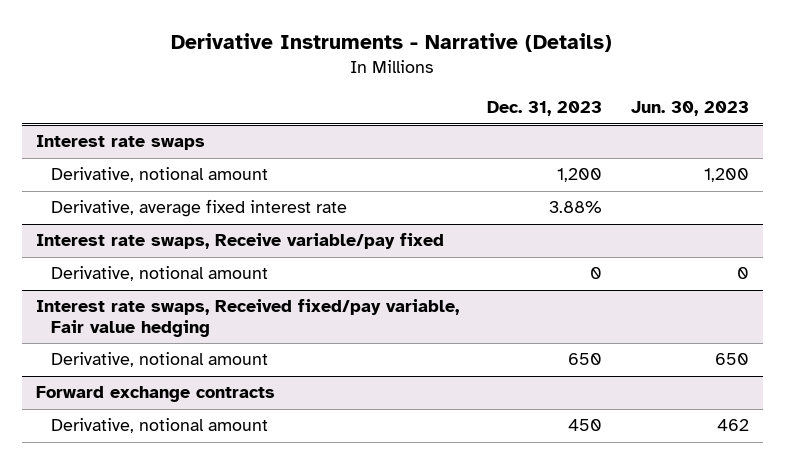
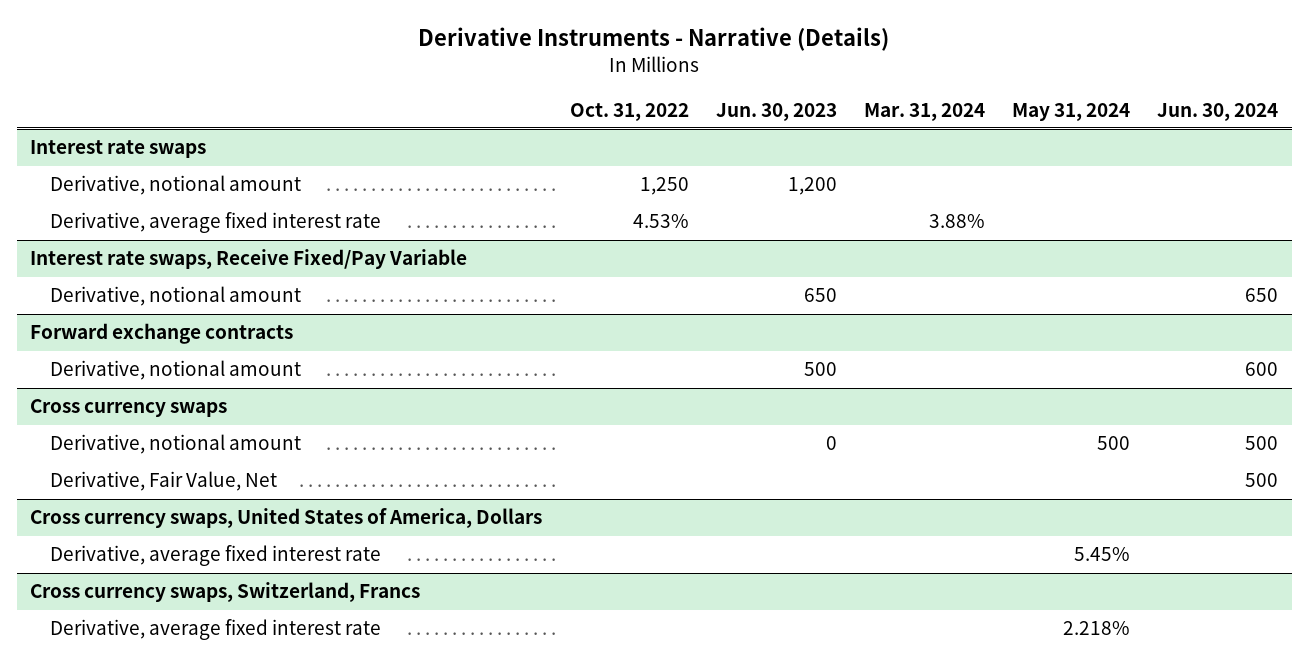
- | Dec. 31, 2023 | Jun. 30, 2023
+ | Oct. 31, 2022 | Jun. 30, 2023 | Mar. 31, 2024 | May 31, 2024 | Jun. 30, 2024
- Interest rate swaps, Receive variable/pay fixed
- Derivative, notional amount | 0 | 0
- Interest rate swaps, Received fixed/pay variable, Fair value hedging
- Derivative, notional amount | 650 | 650
+ Interest rate swaps, Receive Fixed/Pay Variable
+ Derivative, notional amount | | 650 | | | 650
@ Forward exchange contracts
- Derivative, notional amount | 450 | 462
+ Derivative, notional amount | | 500 | | | 600
+ Cross currency swaps
+ Derivative, notional amount | | 0 | | 500 | 500
+ Derivative, Fair Value, Net | | | | | 500
+ Cross currency swaps, United States of America, Dollars
+ Derivative, average fixed interest rate | | | | 5.45% |
+ Cross currency swaps, Switzerland, Francs
+ Derivative, average fixed interest rate | | | | 2.218% |

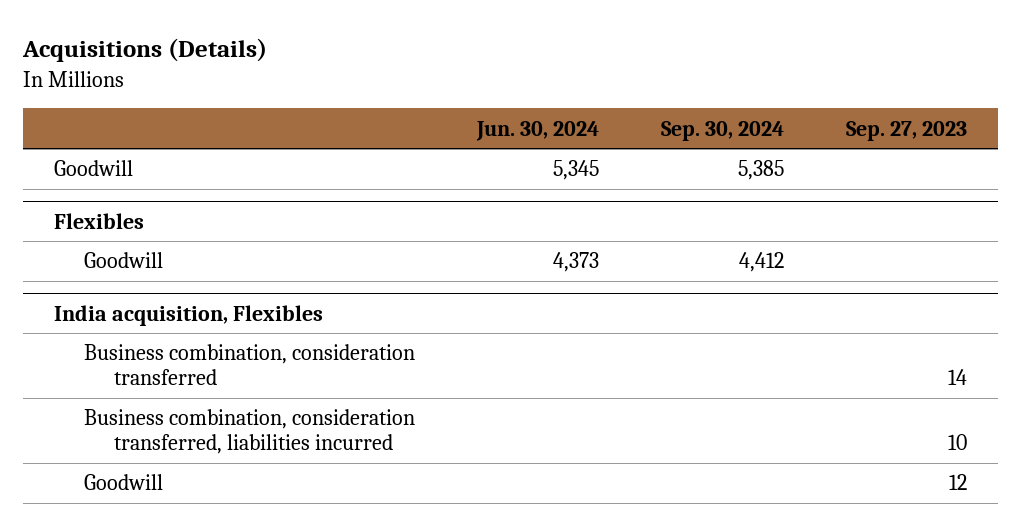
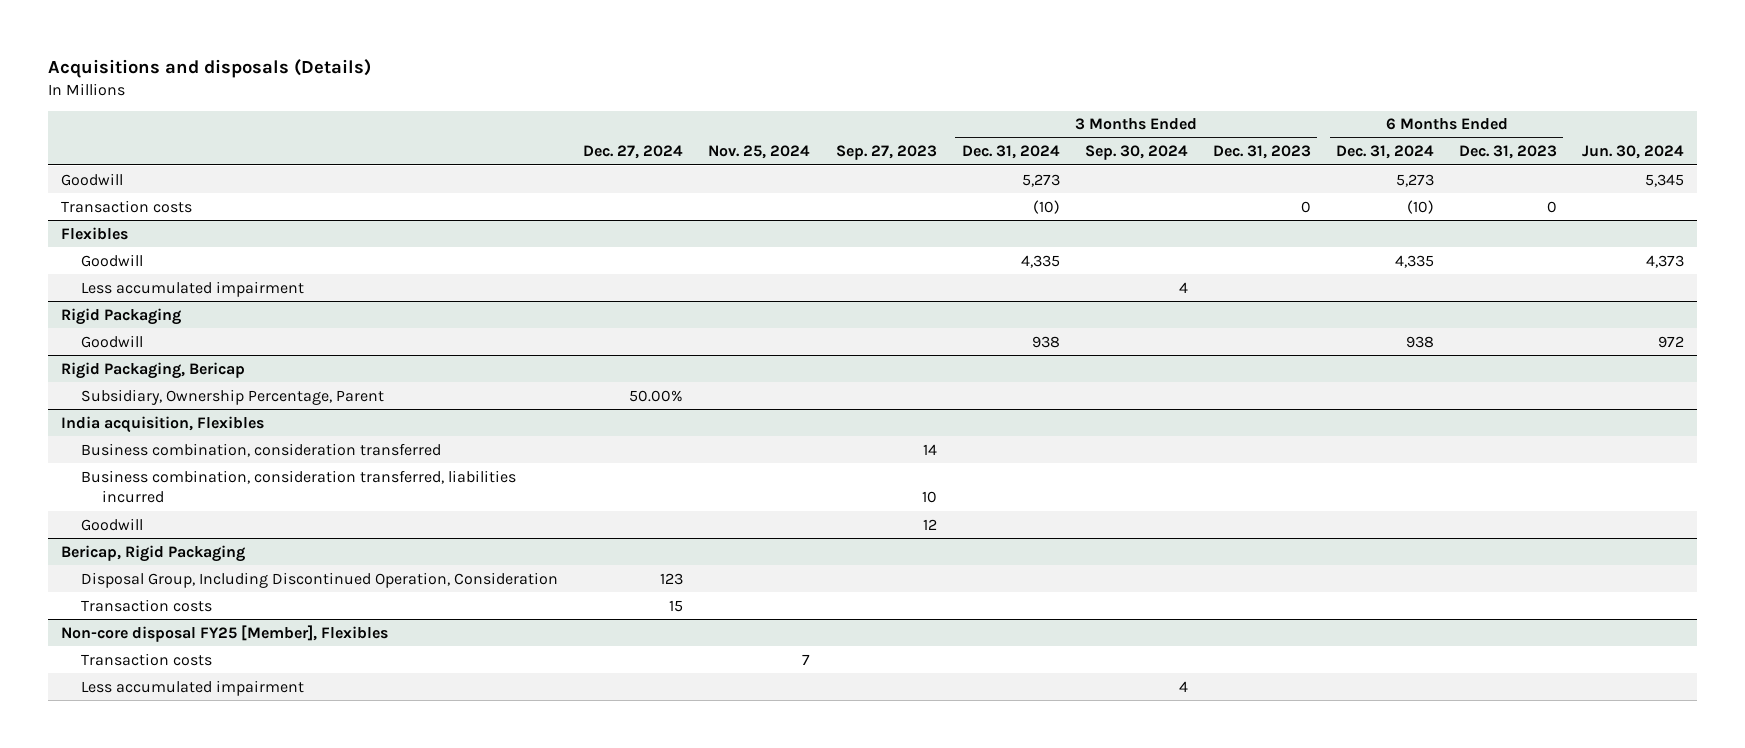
- Acquisitions (Details)
+ Acquisitions and disposals (Details)
- | Jun. 30, 2024 | Sep. 30, 2024 | Sep. 27, 2023
+ | Dec. 27, 2024 | Nov. 25, 2024 | Sep. 27, 2023 | 3 Months Ended Dec. 31, 2024 | 3 Months Ended Sep. 30, 2024 | 3 Months Ended Dec. 31, 2023 | 6 Months Ended Dec. 31, 2024 | 6 Months Ended Dec. 31, 2023 | Jun. 30, 2024
+ Transaction costs | | | | (10) | | 0 | (10) | 0 |
@ Flexibles
+ Less accumulated impairment | | | | | 4 | | | |
+ Rigid Packaging
+ Goodwill | | | | 938 | | | 938 | | 972
+ Rigid Packaging, Bericap
+ Subsidiary, Ownership Percentage, Parent | 50.00% | | | | | | | |
+ Bericap, Rigid Packaging
+ Disposal Group, Including Discontinued Operation, Consideration | 123 | | | | | | | |
+ Transaction costs | 15 | | | | | | | |
+ Non-core disposal FY25 [Member], Flexibles
+ Transaction costs | | 7 | | | | | | |
+ Less accumulated impairment | | | | | 4 | | | |

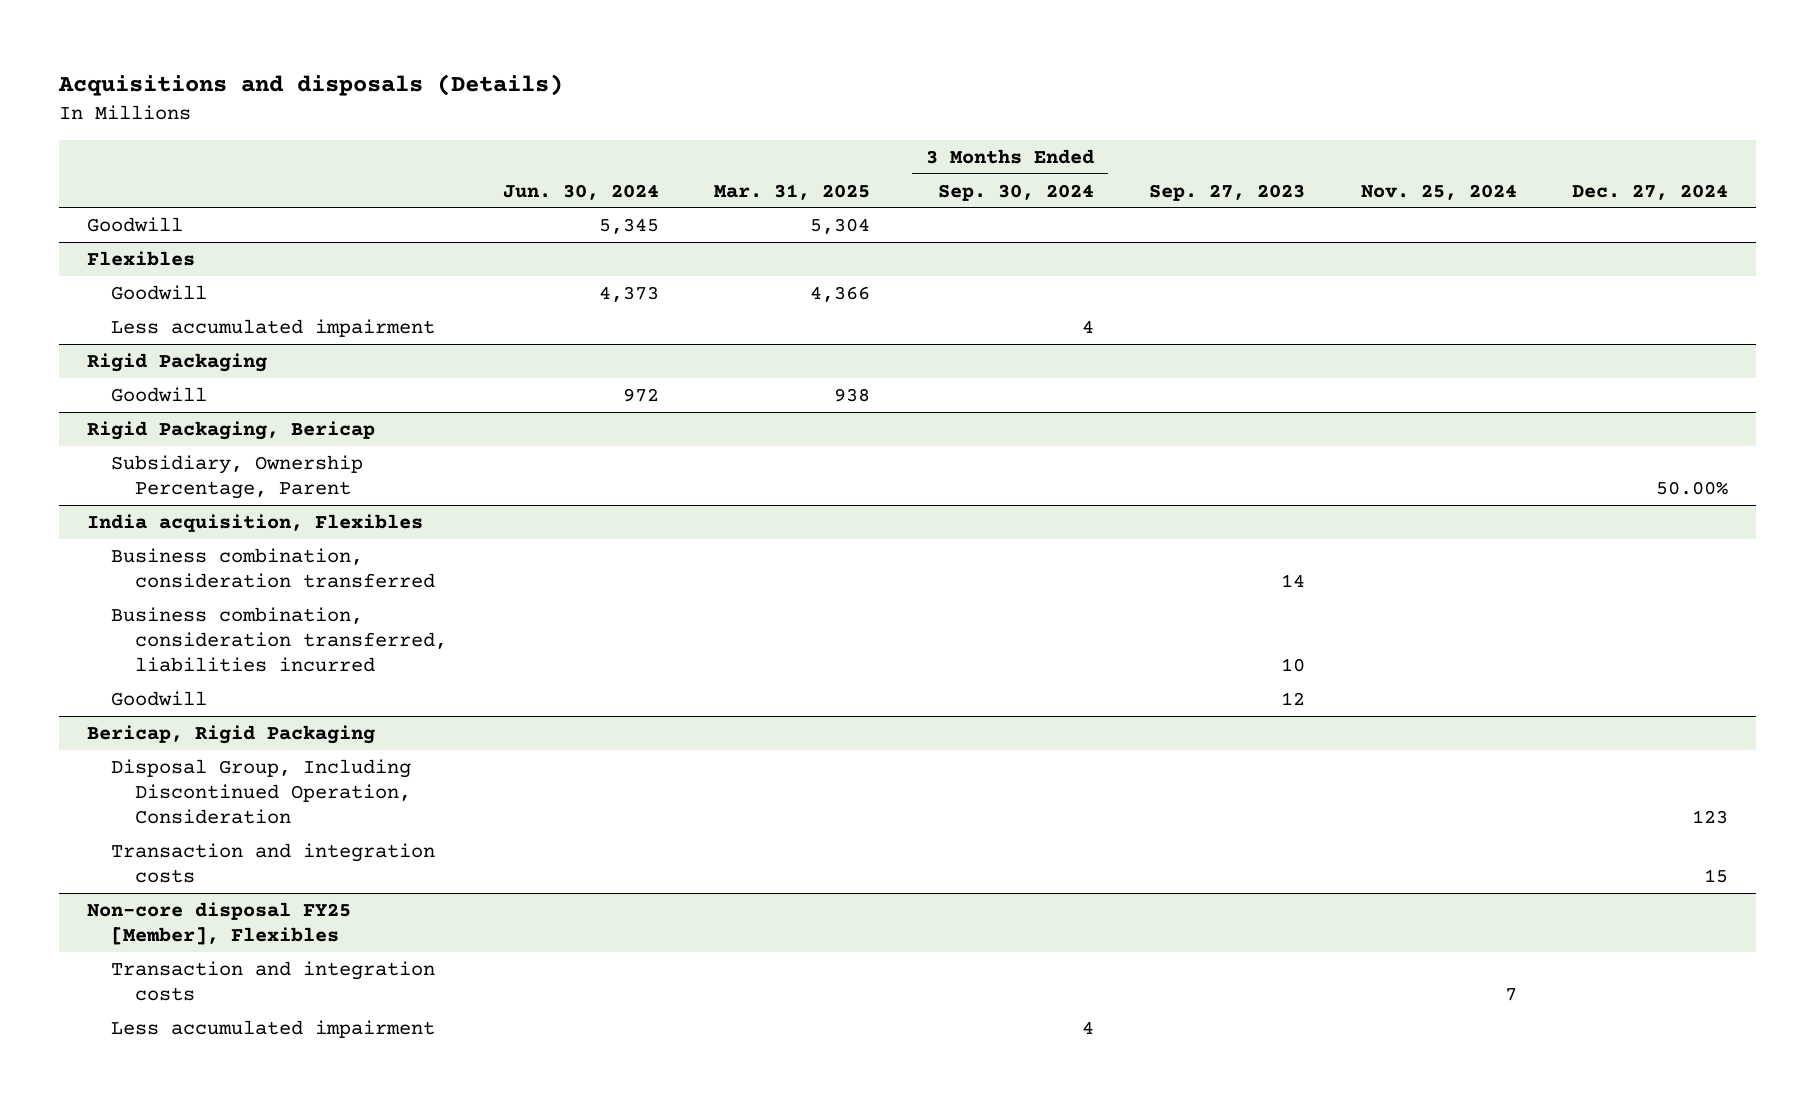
- | Dec. 27, 2024 | Nov. 25, 2024 | Sep. 27, 2023 | 3 Months Ended Dec. 31, 2024 | 3 Months Ended Sep. 30, 2024 | 3 Months Ended Dec. 31, 2023 | 6 Months Ended Dec. 31, 2024 | 6 Months Ended Dec. 31, 2023 | Jun. 30, 2024
+ | Jun. 30, 2024 | Mar. 31, 2025 | 3 Months Ended Sep. 30, 2024 | Sep. 27, 2023 | Nov. 25, 2024 | Dec. 27, 2024
- Transaction costs | | | | (10) | | 0 | (10) | 0 |
@ Bericap, Rigid Packaging
- Transaction costs | 15 | | | | | | | |
+ Transaction and integration costs | | | | | | 15
@ Non-core disposal FY25 [Member], Flexibles
- Transaction costs | | 7 | | | | | | |
+ Transaction and integration costs | | | | | 7 |

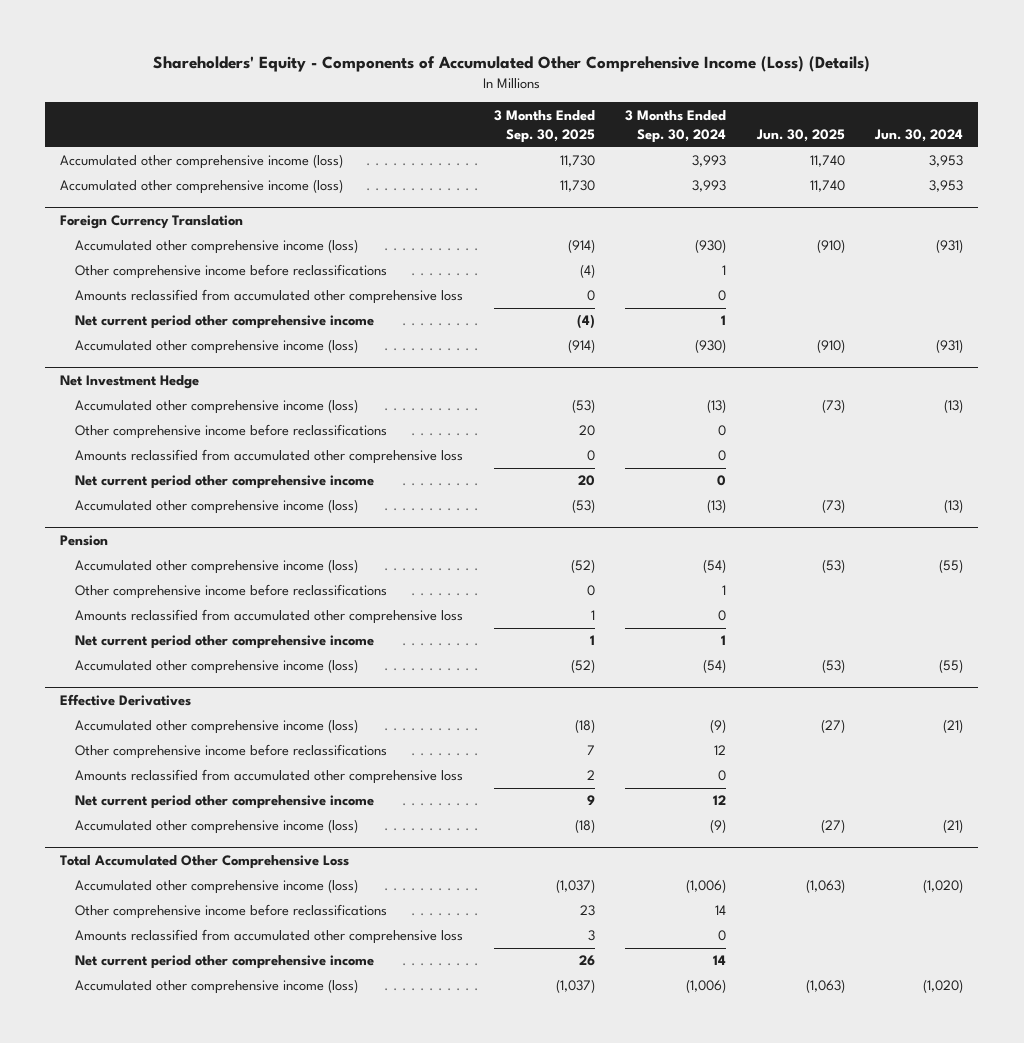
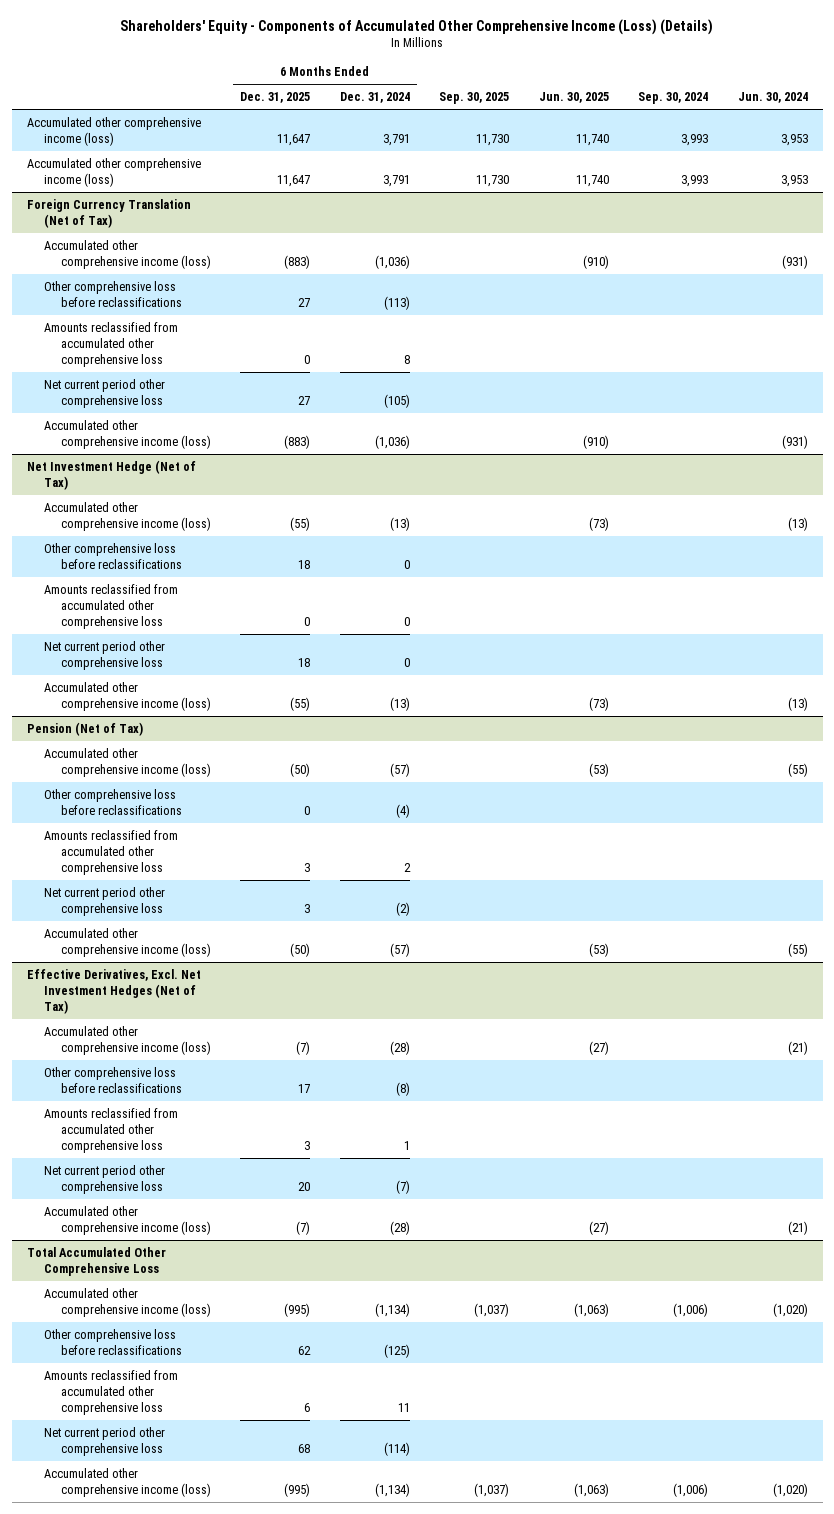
- | 3 Months Ended Sep. 30, 2025 | 3 Months Ended Sep. 30, 2024 | Jun. 30, 2025 | Jun. 30, 2024
+ | 6 Months Ended Dec. 31, 2025 | 6 Months Ended Dec. 31, 2024 | Sep. 30, 2025 | Jun. 30, 2025 | Sep. 30, 2024 | Jun. 30, 2024
- Foreign Currency Translation
+ Foreign Currency Translation (Net of Tax)
- Other comprehensive income before reclassifications | (4) | 1 | |
+ Other comprehensive loss before reclassifications | 27 | (113) | | | |
- Net current period other comprehensive income | (4) | 1 | |
+ Net current period other comprehensive loss | 27 | (105) | | | |
- Net Investment Hedge
+ Net Investment Hedge (Net of Tax)
- Other comprehensive income before reclassifications | 20 | 0 | |
+ Other comprehensive loss before reclassifications | 18 | 0 | | | |
- Net current period other comprehensive income | 20 | 0 | |
+ Net current period other comprehensive loss | 18 | 0 | | | |
- Pension
+ Pension (Net of Tax)
- Other comprehensive income before reclassifications | 0 | 1 | |
+ Other comprehensive loss before reclassifications | 0 | (4) | | | |
- Net current period other comprehensive income | 1 | 1 | |
+ Net current period other comprehensive loss | 3 | (2) | | | |
- Effective Derivatives
+ Effective Derivatives, Excl. Net Investment Hedges (Net of Tax)
- Other comprehensive income before reclassifications | 7 | 12 | |
+ Other comprehensive loss before reclassifications | 17 | (8) | | | |
- Net current period other comprehensive income | 9 | 12 | |
+ Net current period other comprehensive loss | 20 | (7) | | | |
@ Total Accumulated Other Comprehensive Loss
- Other comprehensive income before reclassifications | 23 | 14 | |
+ Other comprehensive loss before reclassifications | 62 | (125) | | | |
- Net current period other comprehensive income | 26 | 14 | |
+ Net current period other comprehensive loss | 68 | (114) | | | |

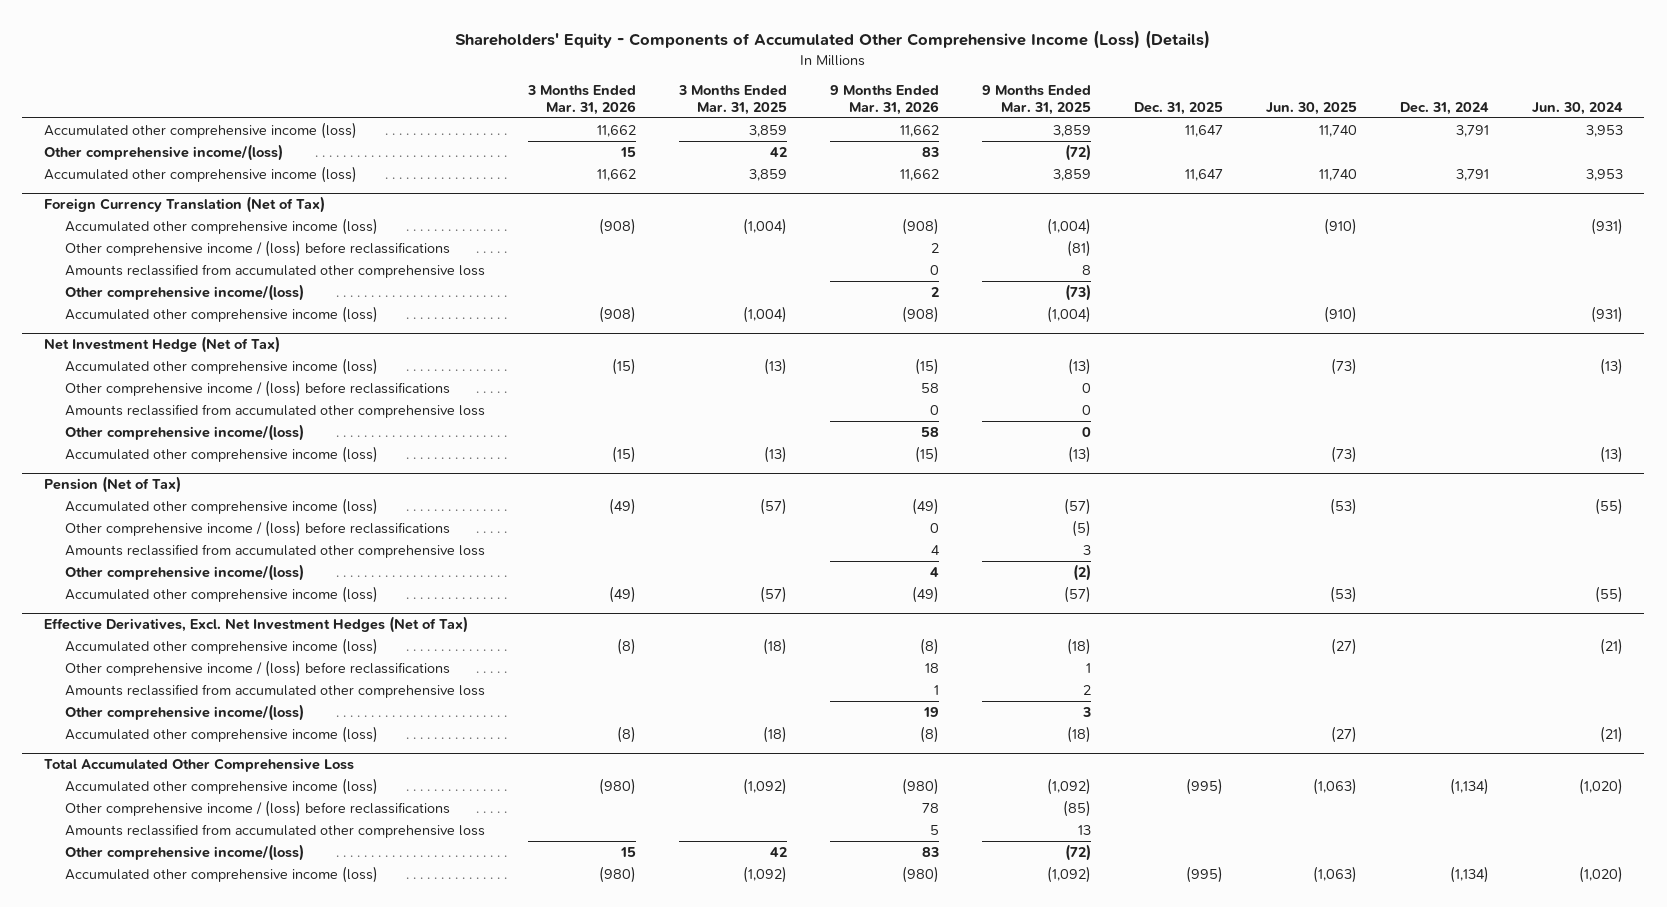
- | 6 Months Ended Dec. 31, 2025 | 6 Months Ended Dec. 31, 2024 | Sep. 30, 2025 | Jun. 30, 2025 | Sep. 30, 2024 | Jun. 30, 2024
+ | 3 Months Ended Mar. 31, 2026 | 3 Months Ended Mar. 31, 2025 | 9 Months Ended Mar. 31, 2026 | 9 Months Ended Mar. 31, 2025 | Dec. 31, 2025 | Jun. 30, 2025 | Dec. 31, 2024 | Jun. 30, 2024
+ Other comprehensive income/(loss) | 15 | 42 | 83 | (72) | | | |
@ Foreign Currency Translation (Net of Tax)
- Other comprehensive loss before reclassifications | 27 | (113) | | | |
+ Other comprehensive income / (loss) before reclassifications | | | 2 | (81) | | | |
- Net current period other comprehensive loss | 27 | (105) | | | |
+ Other comprehensive income/(loss) | | | 2 | (73) | | | |
@ Net Investment Hedge (Net of Tax)
- Other comprehensive loss before reclassifications | 18 | 0 | | | |
+ Other comprehensive income / (loss) before reclassifications | | | 58 | 0 | | | |
- Net current period other comprehensive loss | 18 | 0 | | | |
+ Other comprehensive income/(loss) | | | 58 | 0 | | | |
@ Pension (Net of Tax)
- Other comprehensive loss before reclassifications | 0 | (4) | | | |
+ Other comprehensive income / (loss) before reclassifications | | | 0 | (5) | | | |
- Net current period other comprehensive loss | 3 | (2) | | | |
+ Other comprehensive income/(loss) | | | 4 | (2) | | | |
@ Effective Derivatives, Excl. Net Investment Hedges (Net of Tax)
- Other comprehensive loss before reclassifications | 17 | (8) | | | |
+ Other comprehensive income / (loss) before reclassifications | | | 18 | 1 | | | |
- Net current period other comprehensive loss | 20 | (7) | | | |
+ Other comprehensive income/(loss) | | | 19 | 3 | | | |
@ Total Accumulated Other Comprehensive Loss
- Other comprehensive loss before reclassifications | 62 | (125) | | | |
+ Other comprehensive income / (loss) before reclassifications | | | 78 | (85) | | | |
- Net current period other comprehensive loss | 68 | (114) | | | |
+ Other comprehensive income/(loss) | 15 | 42 | 83 | (72) | | | |

